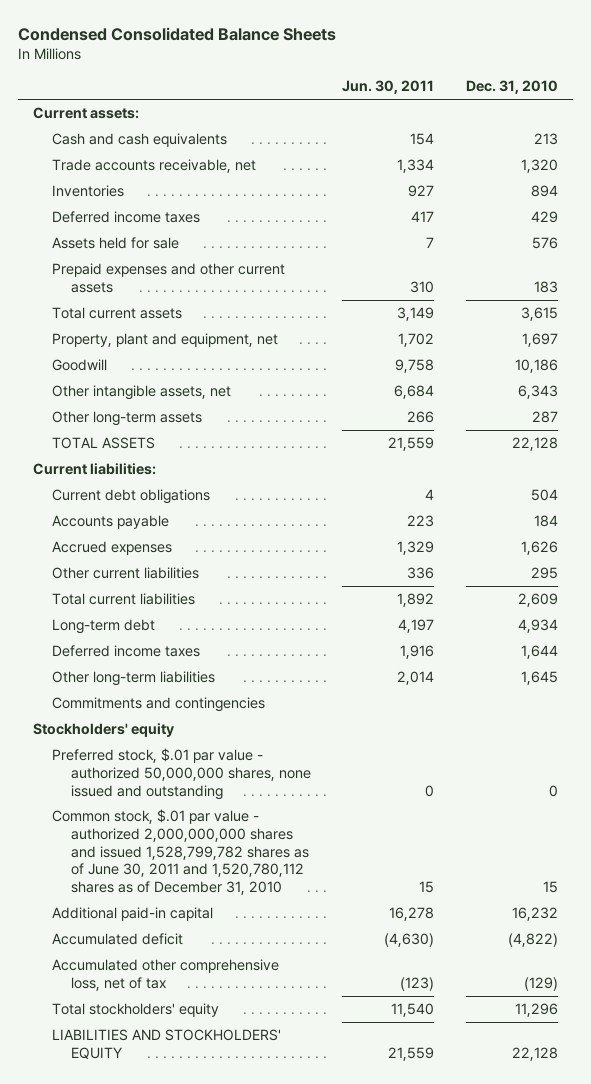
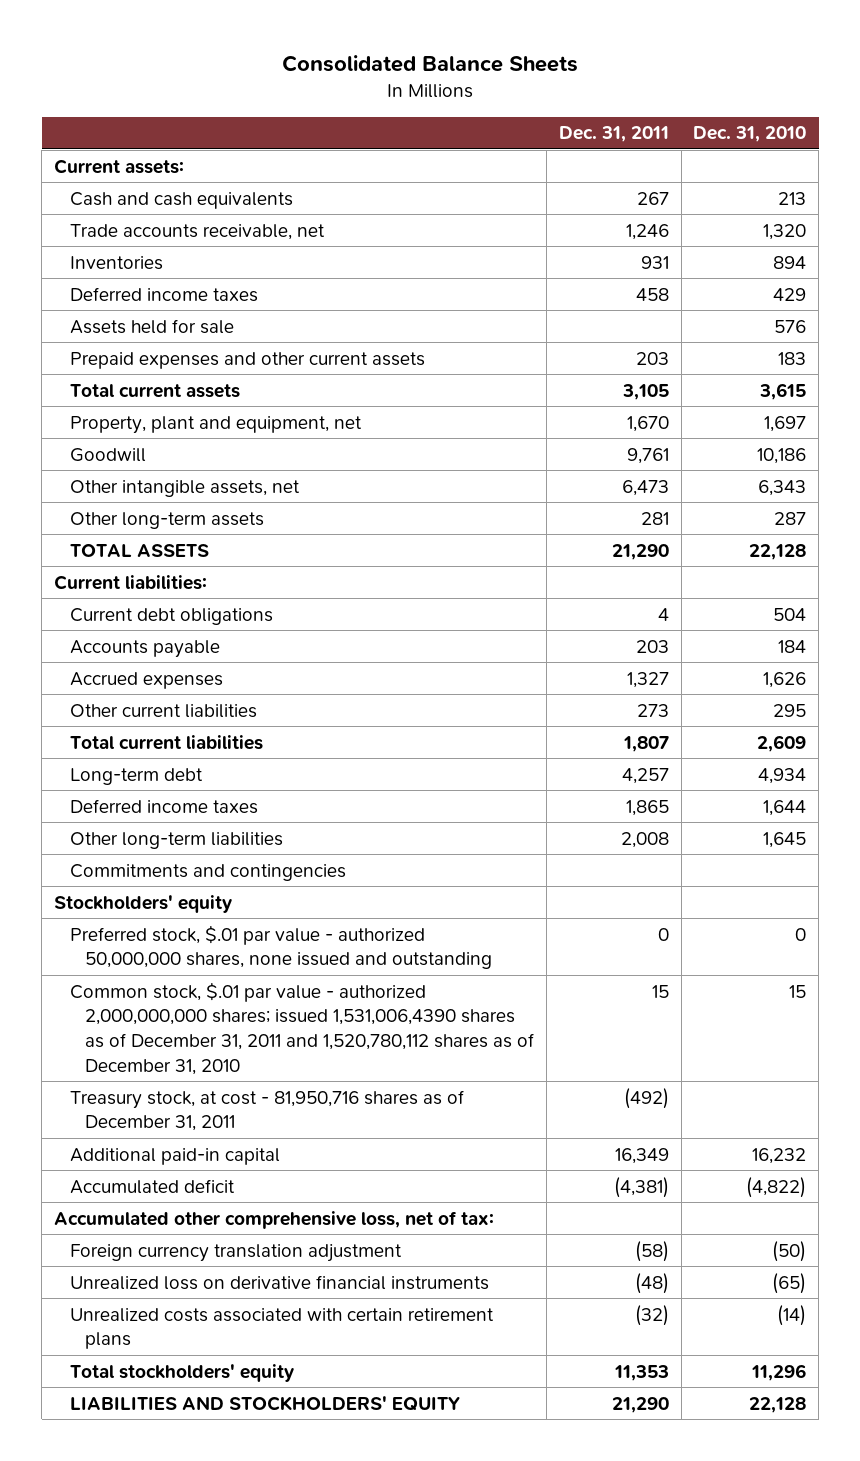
- Condensed Consolidated Balance Sheets
+ Consolidated Balance Sheets
- | Jun. 30, 2011 | Dec. 31, 2010
+ | Dec. 31, 2011 | Dec. 31, 2010
- Common stock, $.01 par value - authorized 2,000,000,000 shares and issued 1,528,799,782 shares as of June 30, 2011 and 1,520,780,112 shares as of December 31, 2010 | 15 | 15
+ Common stock, $.01 par value - authorized 2,000,000,000 shares; issued 1,531,006,4390 shares as of December 31, 2011 and 1,520,780,112 shares as of December 31, 2010 | 15 | 15
+ Treasury stock, at cost - 81,950,716 shares as of December 31, 2011 | (492) |
- Accumulated other comprehensive loss, net of tax | (123) | (129)
+ Accumulated other comprehensive loss, net of tax:
+ Foreign currency translation adjustment | (58) | (50)
+ Unrealized loss on derivative financial instruments | (48) | (65)
+ Unrealized costs associated with certain retirement plans | (32) | (14)

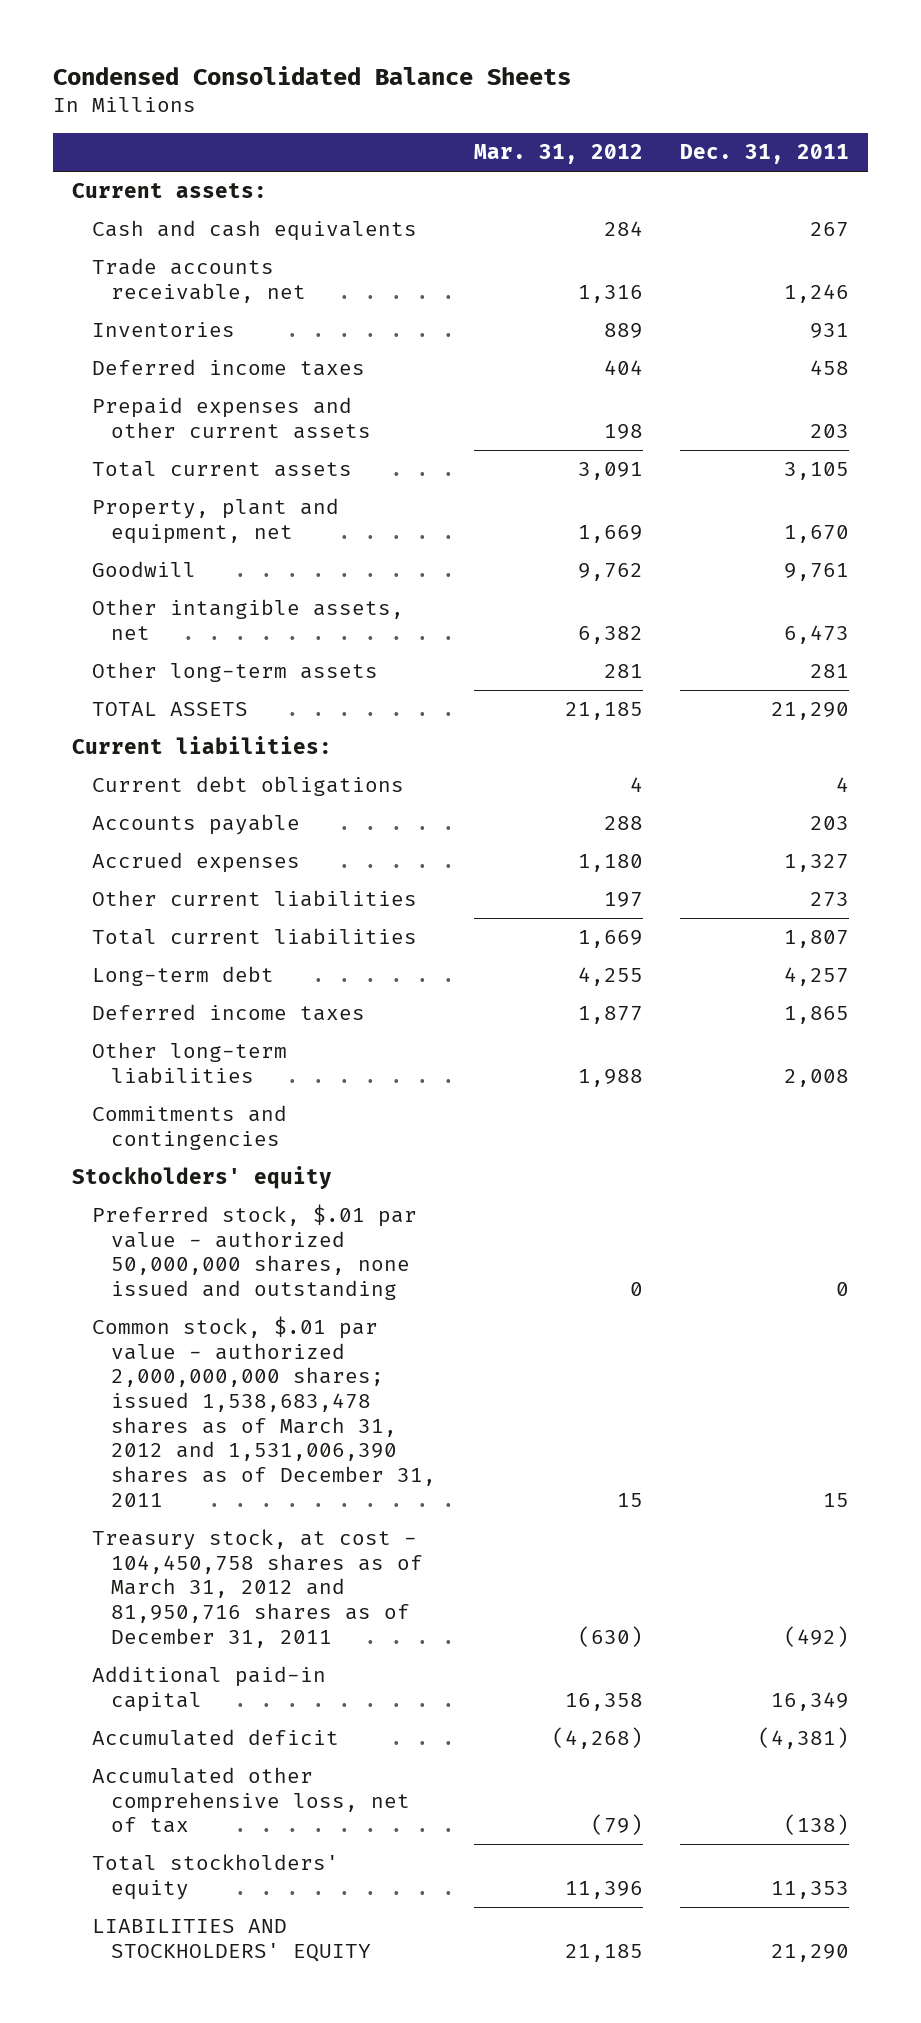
- Consolidated Balance Sheets
+ Condensed Consolidated Balance Sheets
- | Dec. 31, 2011 | Dec. 31, 2010
+ | Mar. 31, 2012 | Dec. 31, 2011
- Assets held for sale | | 576
- Common stock, $.01 par value - authorized 2,000,000,000 shares; issued 1,531,006,4390 shares as of December 31, 2011 and 1,520,780,112 shares as of December 31, 2010 | 15 | 15
- Treasury stock, at cost - 81,950,716 shares as of December 31, 2011 | (492) |
+ Common stock, $.01 par value - authorized 2,000,000,000 shares; issued 1,538,683,478 shares as of March 31, 2012 and 1,531,006,390 shares as of December 31, 2011 | 15 | 15
+ Treasury stock, at cost - 104,450,758 shares as of March 31, 2012 and 81,950,716 shares as of December 31, 2011 | (630) | (492)
- Accumulated other comprehensive loss, net of tax:
- Foreign currency translation adjustment | (58) | (50)
- Unrealized loss on derivative financial instruments | (48) | (65)
- Unrealized costs associated with certain retirement plans | (32) | (14)
+ Accumulated other comprehensive loss, net of tax | (79) | (138)

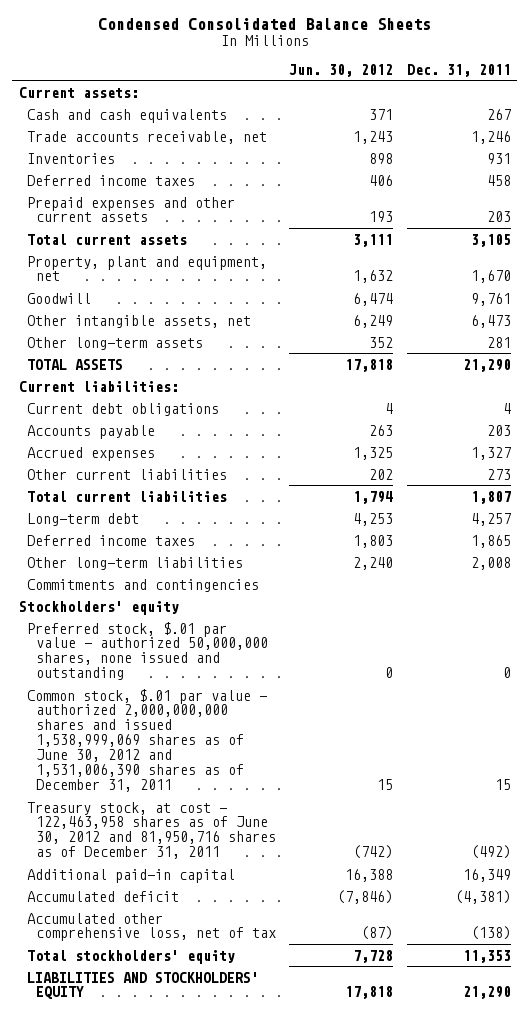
- | Mar. 31, 2012 | Dec. 31, 2011
+ | Jun. 30, 2012 | Dec. 31, 2011
- Common stock, $.01 par value - authorized 2,000,000,000 shares; issued 1,538,683,478 shares as of March 31, 2012 and 1,531,006,390 shares as of December 31, 2011 | 15 | 15
- Treasury stock, at cost - 104,450,758 shares as of March 31, 2012 and 81,950,716 shares as of December 31, 2011 | (630) | (492)
+ Common stock, $.01 par value - authorized 2,000,000,000 shares and issued 1,538,999,069 shares as of June 30, 2012 and 1,531,006,390 shares as of December 31, 2011 | 15 | 15
+ Treasury stock, at cost - 122,463,958 shares as of June 30, 2012 and 81,950,716 shares as of December 31, 2011 | (742) | (492)

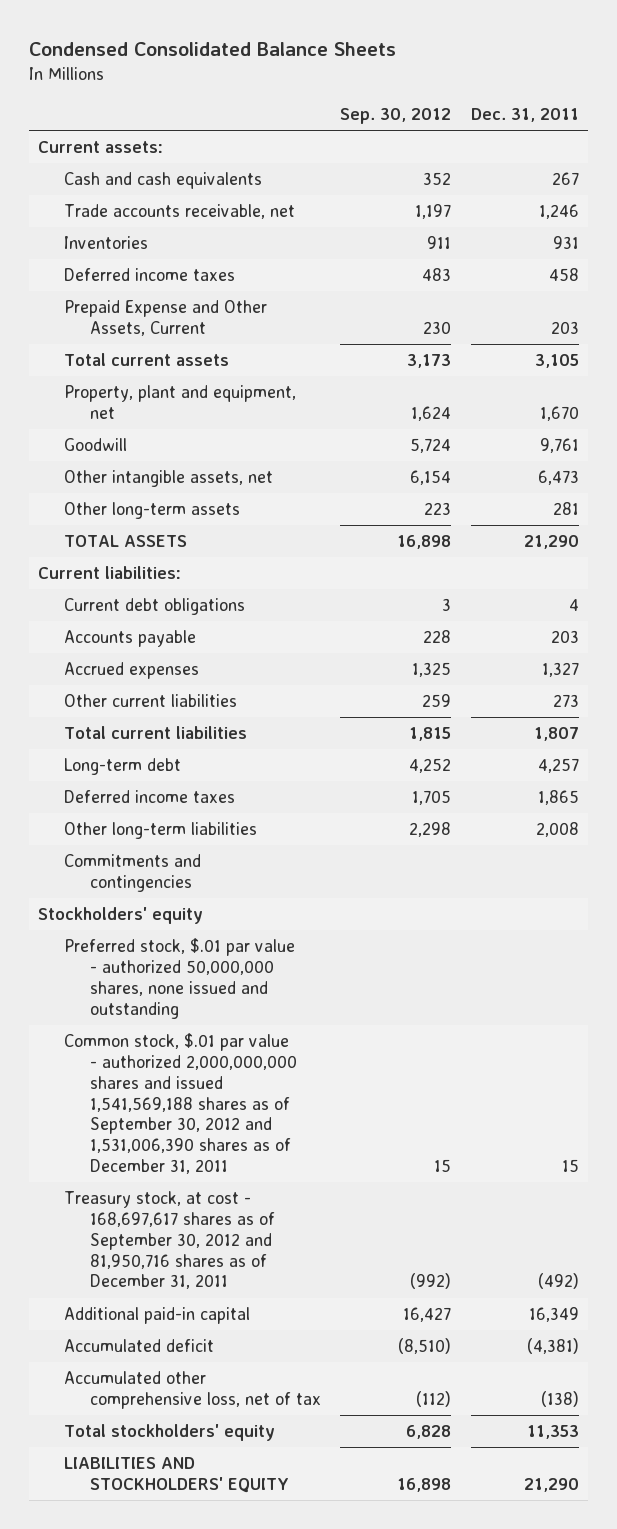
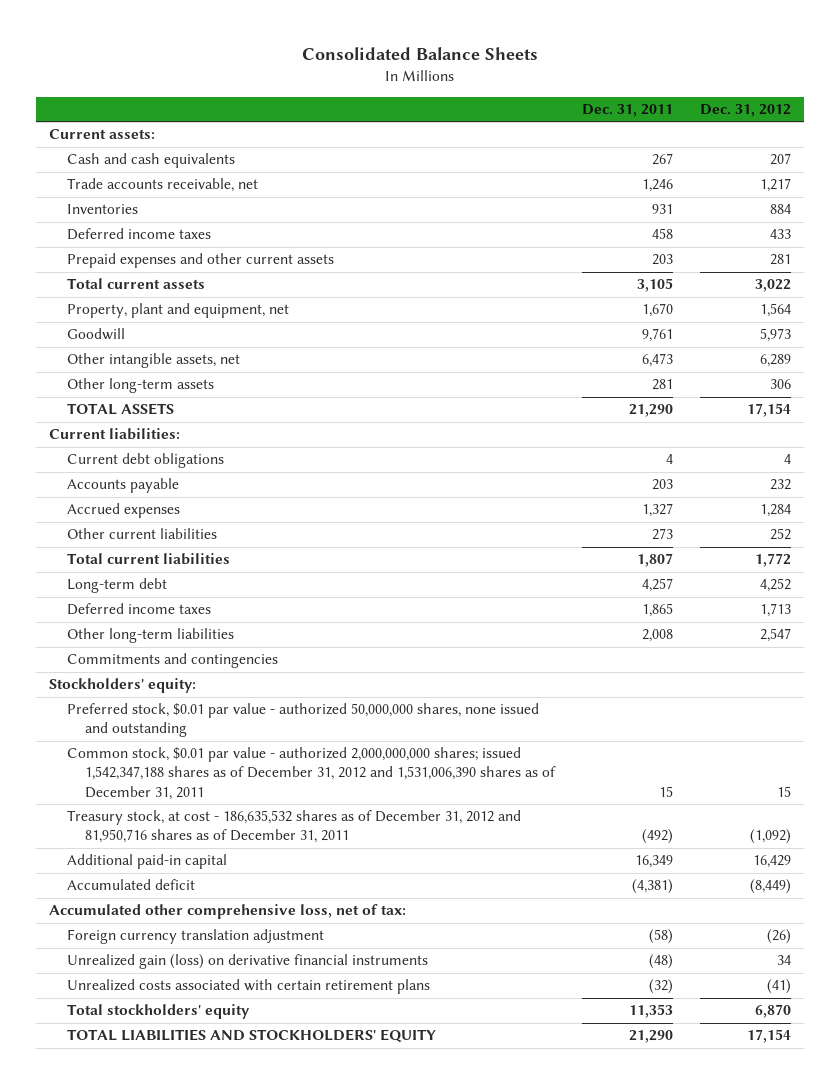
- Condensed Consolidated Balance Sheets
+ Consolidated Balance Sheets
- | Sep. 30, 2012 | Dec. 31, 2011
+ | Dec. 31, 2011 | Dec. 31, 2012
- Prepaid Expense and Other Assets, Current | 230 | 203
+ Prepaid expenses and other current assets | 203 | 281
- Stockholders' equity
- Preferred stock, $.01 par value - authorized 50,000,000 shares, none issued and outstanding
- Common stock, $.01 par value - authorized 2,000,000,000 shares and issued 1,541,569,188 shares as of September 30, 2012 and 1,531,006,390 shares as of December 31, 2011 | 15 | 15
- Treasury stock, at cost - 168,697,617 shares as of September 30, 2012 and 81,950,716 shares as of December 31, 2011 | (992) | (492)
+ Stockholders' equity:
+ Preferred stock, $0.01 par value - authorized 50,000,000 shares, none issued and outstanding
+ Common stock, $0.01 par value - authorized 2,000,000,000 shares; issued 1,542,347,188 shares as of December 31, 2012 and 1,531,006,390 shares as of December 31, 2011 | 15 | 15
+ Treasury stock, at cost - 186,635,532 shares as of December 31, 2012 and 81,950,716 shares as of December 31, 2011 | (492) | (1,092)
- Accumulated other comprehensive loss, net of tax | (112) | (138)
+ Accumulated other comprehensive loss, net of tax:
+ Foreign currency translation adjustment | (58) | (26)
+ Unrealized gain (loss) on derivative financial instruments | (48) | 34
+ Unrealized costs associated with certain retirement plans | (32) | (41)
- LIABILITIES AND STOCKHOLDERS' EQUITY | 16,898 | 21,290
+ TOTAL LIABILITIES AND STOCKHOLDERS' EQUITY | 21,290 | 17,154

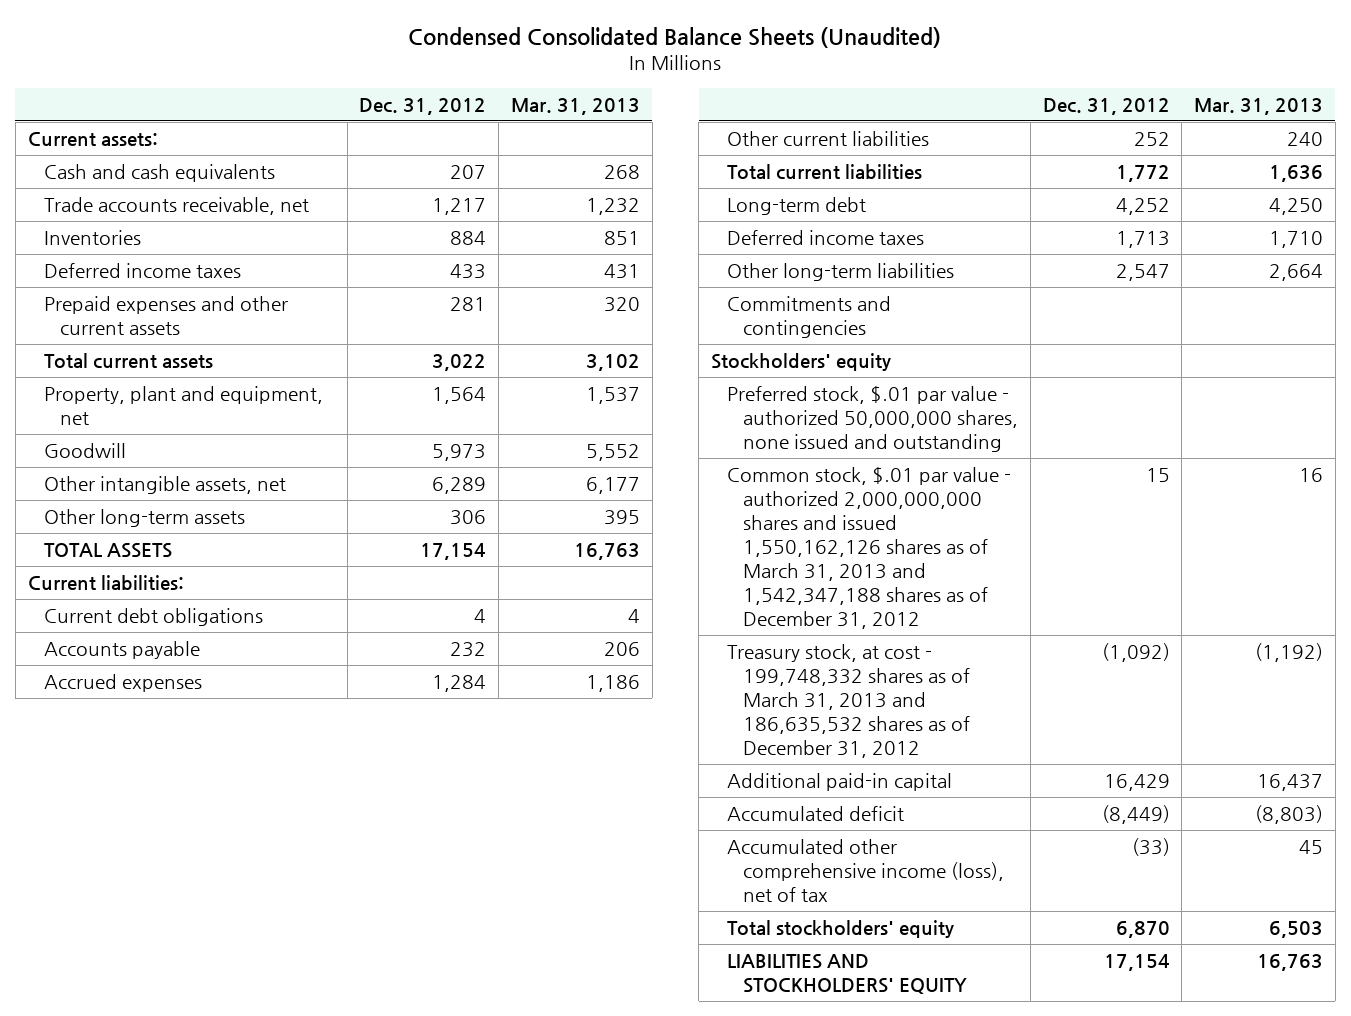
- Consolidated Balance Sheets
+ Condensed Consolidated Balance Sheets (Unaudited)
- | Dec. 31, 2011 | Dec. 31, 2012
+ | Dec. 31, 2012 | Mar. 31, 2013
- Stockholders' equity:
- Preferred stock, $0.01 par value - authorized 50,000,000 shares, none issued and outstanding
- Common stock, $0.01 par value - authorized 2,000,000,000 shares; issued 1,542,347,188 shares as of December 31, 2012 and 1,531,006,390 shares as of December 31, 2011 | 15 | 15
- Treasury stock, at cost - 186,635,532 shares as of December 31, 2012 and 81,950,716 shares as of December 31, 2011 | (492) | (1,092)
+ Stockholders' equity
+ Preferred stock, $.01 par value - authorized 50,000,000 shares, none issued and outstanding
+ Common stock, $.01 par value - authorized 2,000,000,000 shares and issued 1,550,162,126 shares as of March 31, 2013 and 1,542,347,188 shares as of December 31, 2012 | 15 | 16
+ Treasury stock, at cost - 199,748,332 shares as of March 31, 2013 and 186,635,532 shares as of December 31, 2012 | (1,092) | (1,192)
- Accumulated other comprehensive loss, net of tax:
- Foreign currency translation adjustment | (58) | (26)
- Unrealized gain (loss) on derivative financial instruments | (48) | 34
- Unrealized costs associated with certain retirement plans | (32) | (41)
+ Accumulated other comprehensive income (loss), net of tax | (33) | 45
- TOTAL LIABILITIES AND STOCKHOLDERS' EQUITY | 21,290 | 17,154
+ LIABILITIES AND STOCKHOLDERS' EQUITY | 17,154 | 16,763

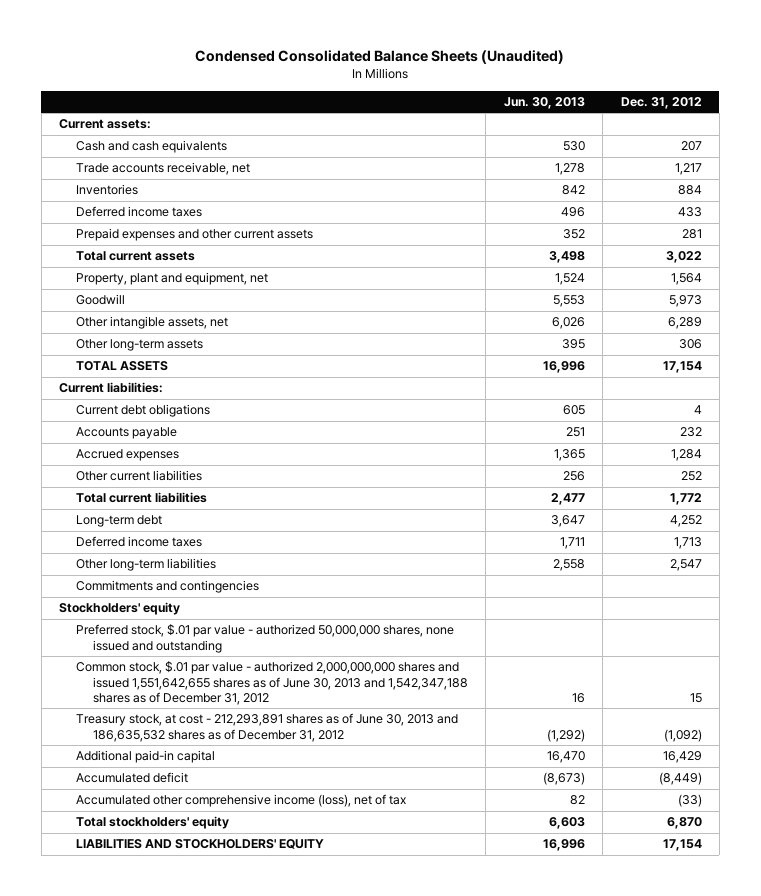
- | Dec. 31, 2012 | Mar. 31, 2013
+ | Jun. 30, 2013 | Dec. 31, 2012
- Common stock, $.01 par value - authorized 2,000,000,000 shares and issued 1,550,162,126 shares as of March 31, 2013 and 1,542,347,188 shares as of December 31, 2012 | 15 | 16
- Treasury stock, at cost - 199,748,332 shares as of March 31, 2013 and 186,635,532 shares as of December 31, 2012 | (1,092) | (1,192)
+ Common stock, $.01 par value - authorized 2,000,000,000 shares and issued 1,551,642,655 shares as of June 30, 2013 and 1,542,347,188 shares as of December 31, 2012 | 16 | 15
+ Treasury stock, at cost - 212,293,891 shares as of June 30, 2013 and 186,635,532 shares as of December 31, 2012 | (1,292) | (1,092)

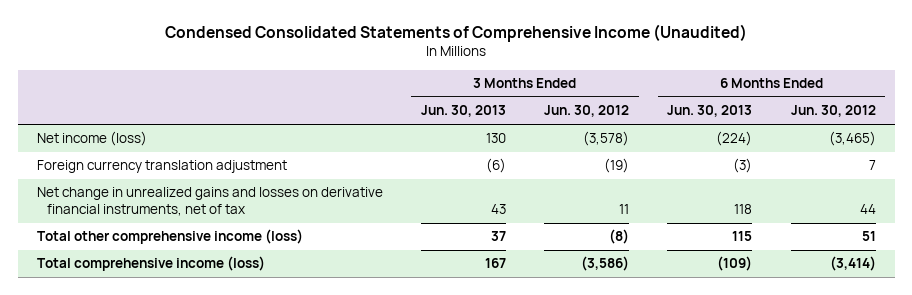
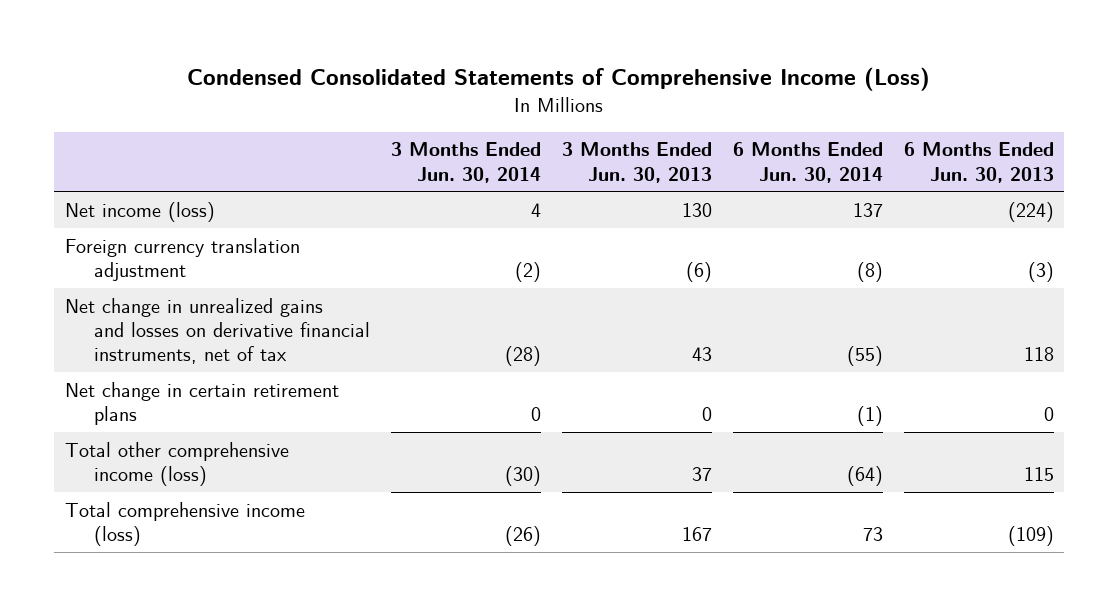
- Condensed Consolidated Statements of Comprehensive Income (Unaudited)
+ Condensed Consolidated Statements of Comprehensive Income (Loss)
- | 3 Months Ended Jun. 30, 2013 | 3 Months Ended Jun. 30, 2012 | 6 Months Ended Jun. 30, 2013 | 6 Months Ended Jun. 30, 2012
+ | 3 Months Ended Jun. 30, 2014 | 3 Months Ended Jun. 30, 2013 | 6 Months Ended Jun. 30, 2014 | 6 Months Ended Jun. 30, 2013
+ Net change in certain retirement plans | 0 | 0 | (1) | 0

